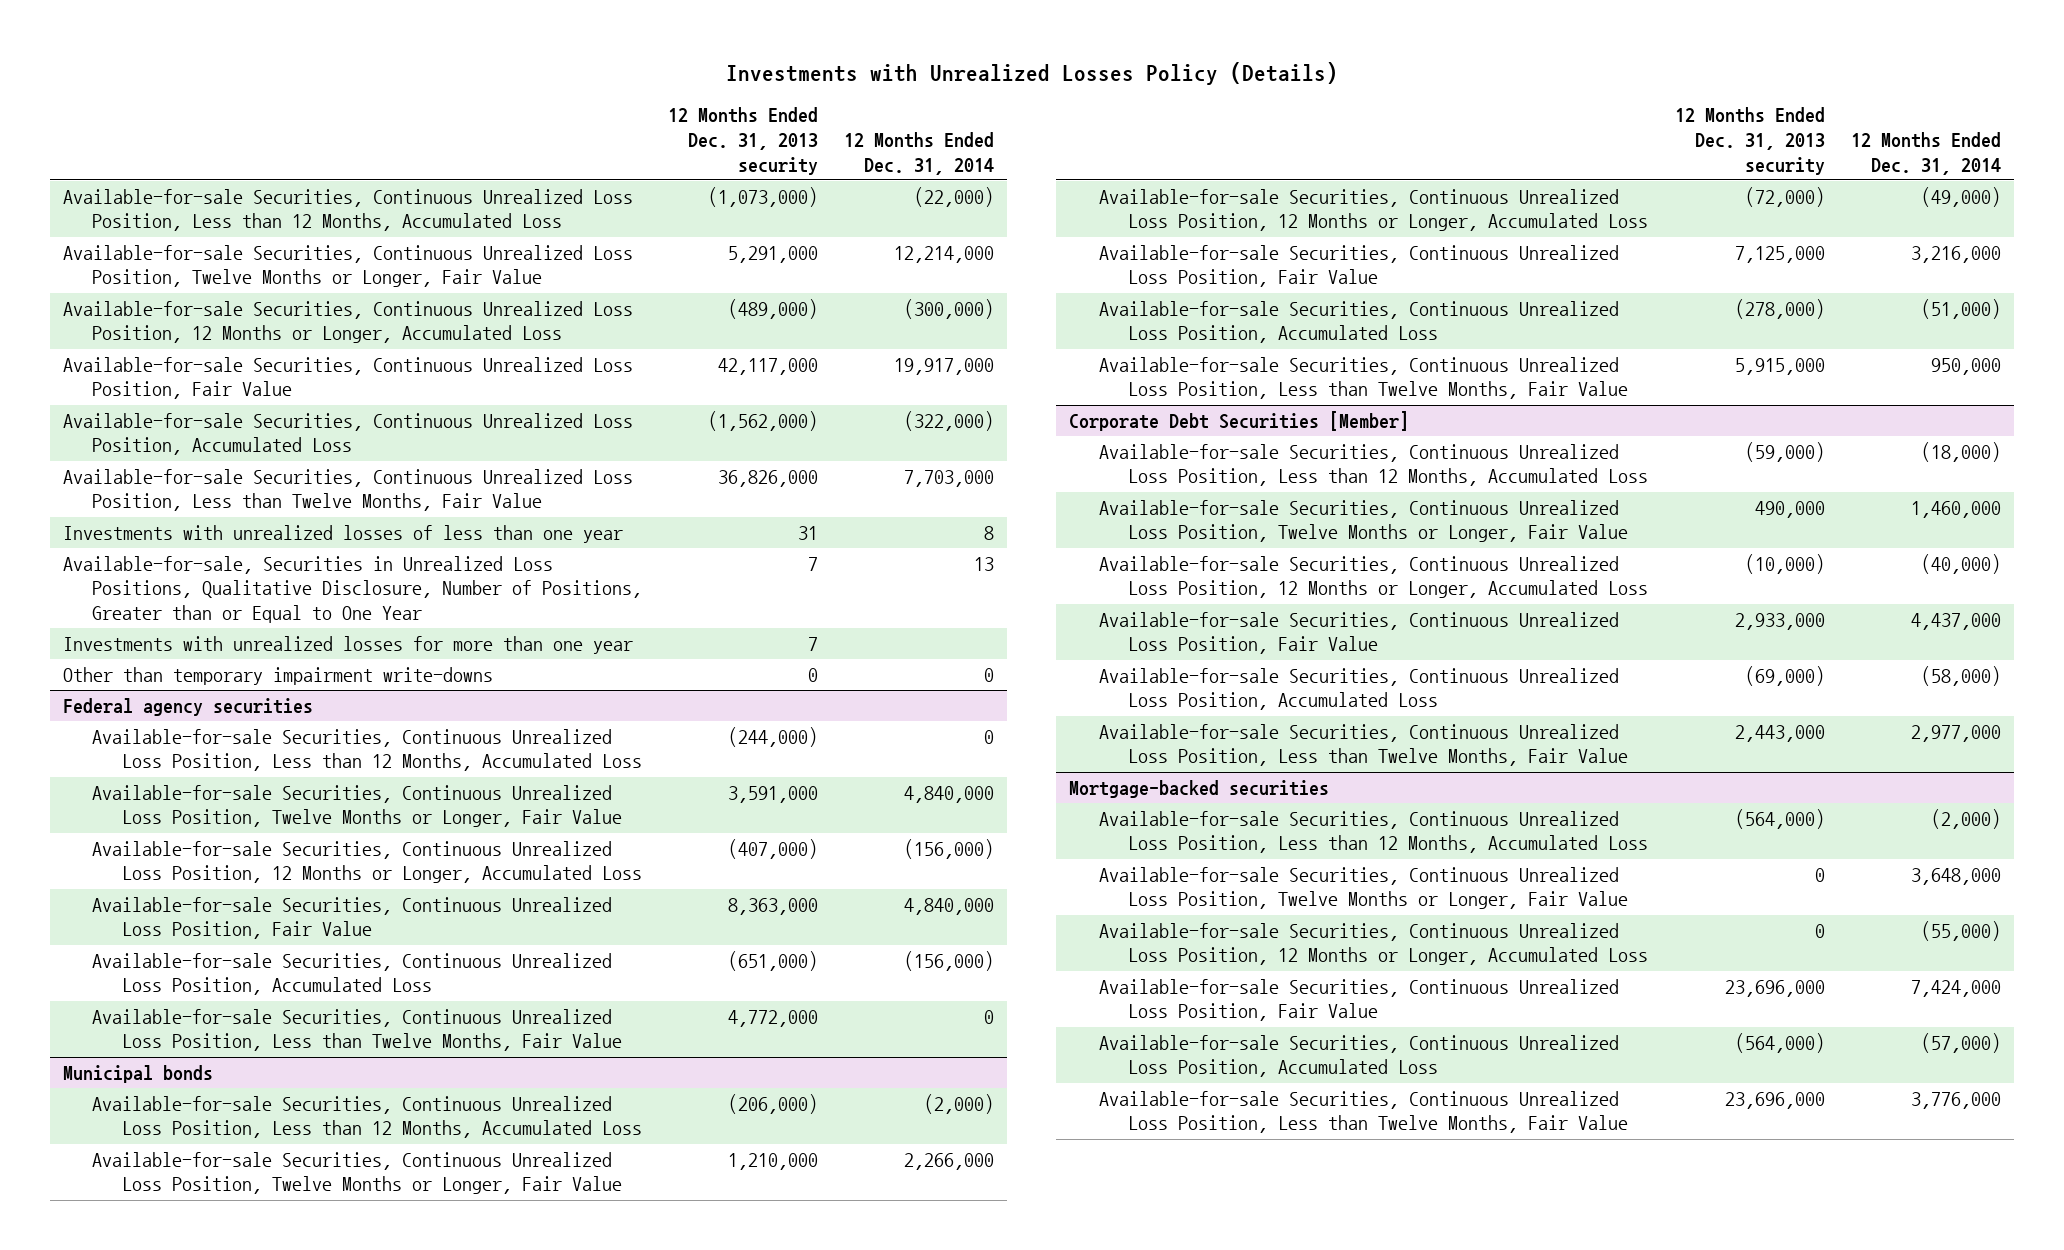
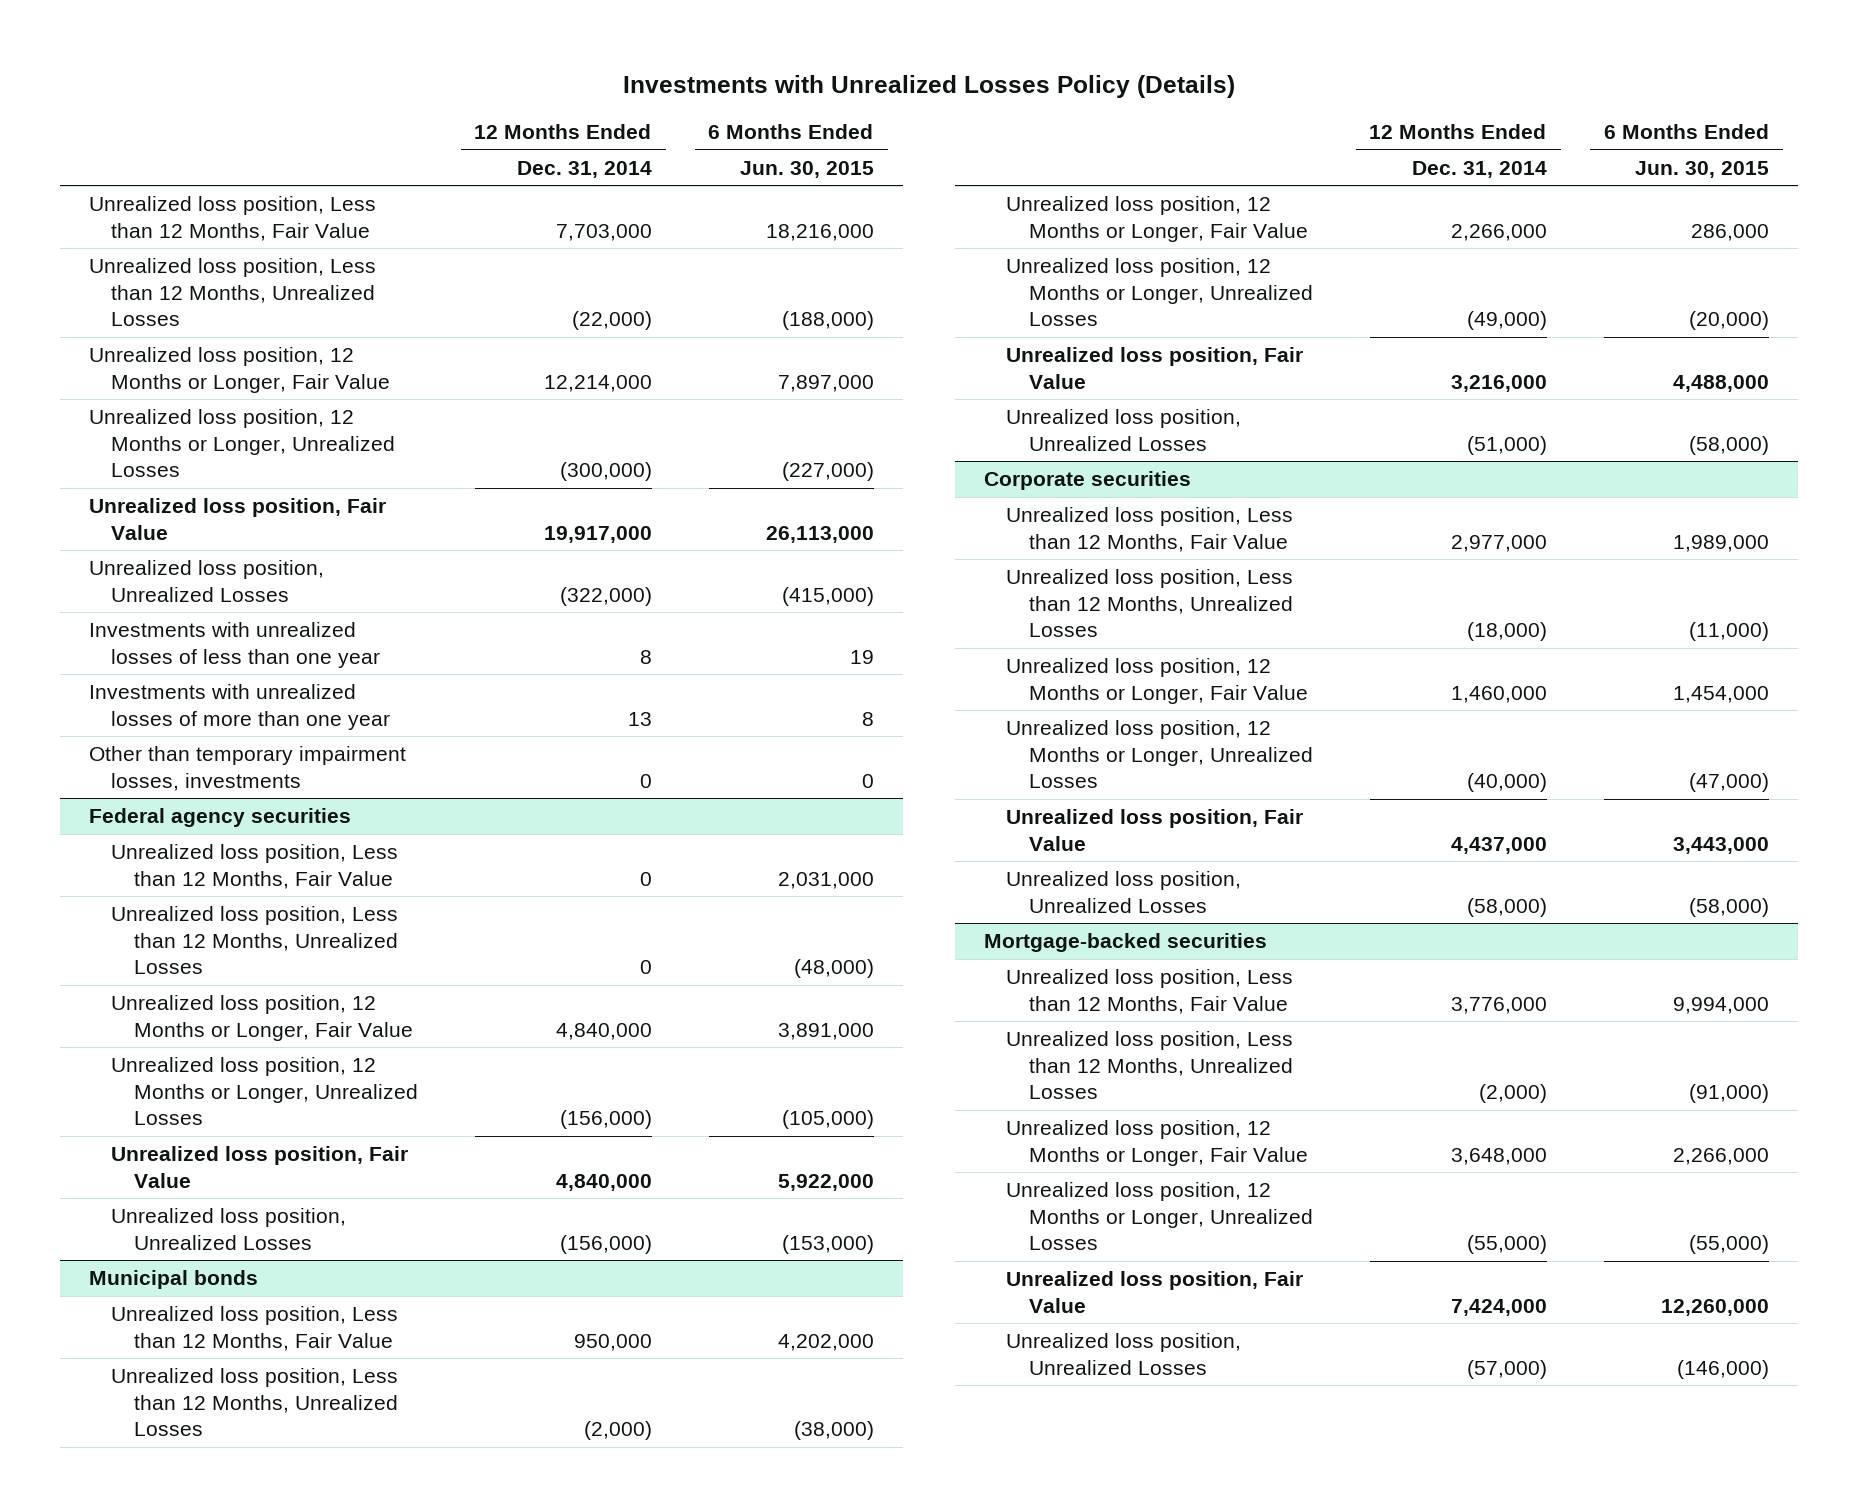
- | 12 Months Ended Dec. 31, 2013 security | 12 Months Ended Dec. 31, 2014
+ | 12 Months Ended Dec. 31, 2014 | 6 Months Ended Jun. 30, 2015
- Available-for-sale Securities, Continuous Unrealized Loss Position, Less than 12 Months, Accumulated Loss | (1,073,000) | (22,000)
- Available-for-sale Securities, Continuous Unrealized Loss Position, Twelve Months or Longer, Fair Value | 5,291,000 | 12,214,000
- Available-for-sale Securities, Continuous Unrealized Loss Position, 12 Months or Longer, Accumulated Loss | (489,000) | (300,000)
- Available-for-sale Securities, Continuous Unrealized Loss Position, Fair Value | 42,117,000 | 19,917,000
- Available-for-sale Securities, Continuous Unrealized Loss Position, Accumulated Loss | (1,562,000) | (322,000)
- Available-for-sale Securities, Continuous Unrealized Loss Position, Less than Twelve Months, Fair Value | 36,826,000 | 7,703,000
+ Unrealized loss position, Less than 12 Months, Fair Value | 7,703,000 | 18,216,000
+ Unrealized loss position, Less than 12 Months, Unrealized Losses | (22,000) | (188,000)
+ Unrealized loss position, 12 Months or Longer, Fair Value | 12,214,000 | 7,897,000
+ Unrealized loss position, 12 Months or Longer, Unrealized Losses | (300,000) | (227,000)
+ Unrealized loss position, Fair Value | 19,917,000 | 26,113,000
+ Unrealized loss position, Unrealized Losses | (322,000) | (415,000)
- Available-for-sale, Securities in Unrealized Loss Positions, Qualitative Disclosure, Number of Positions, Greater than or Equal to One Year | 7 | 13
- Investments with unrealized losses for more than one year | 7 |
- Other than temporary impairment write-downs | 0 | 0
+ Investments with unrealized losses of more than one year | 13 | 8
+ Other than temporary impairment losses, investments | 0 | 0
@ Federal agency securities
- Available-for-sale Securities, Continuous Unrealized Loss Position, Less than 12 Months, Accumulated Loss | (244,000) | 0
- Available-for-sale Securities, Continuous Unrealized Loss Position, Twelve Months or Longer, Fair Value | 3,591,000 | 4,840,000
- Available-for-sale Securities, Continuous Unrealized Loss Position, 12 Months or Longer, Accumulated Loss | (407,000) | (156,000)
- Available-for-sale Securities, Continuous Unrealized Loss Position, Fair Value | 8,363,000 | 4,840,000
- Available-for-sale Securities, Continuous Unrealized Loss Position, Accumulated Loss | (651,000) | (156,000)
- Available-for-sale Securities, Continuous Unrealized Loss Position, Less than Twelve Months, Fair Value | 4,772,000 | 0
+ Unrealized loss position, Less than 12 Months, Fair Value | 0 | 2,031,000
+ Unrealized loss position, Less than 12 Months, Unrealized Losses | 0 | (48,000)
+ Unrealized loss position, 12 Months or Longer, Fair Value | 4,840,000 | 3,891,000
+ Unrealized loss position, 12 Months or Longer, Unrealized Losses | (156,000) | (105,000)
+ Unrealized loss position, Fair Value | 4,840,000 | 5,922,000
+ Unrealized loss position, Unrealized Losses | (156,000) | (153,000)
@ Municipal bonds
- Available-for-sale Securities, Continuous Unrealized Loss Position, Less than 12 Months, Accumulated Loss | (206,000) | (2,000)
- Available-for-sale Securities, Continuous Unrealized Loss Position, Twelve Months or Longer, Fair Value | 1,210,000 | 2,266,000
- Available-for-sale Securities, Continuous Unrealized Loss Position, 12 Months or Longer, Accumulated Loss | (72,000) | (49,000)
- Available-for-sale Securities, Continuous Unrealized Loss Position, Fair Value | 7,125,000 | 3,216,000
- Available-for-sale Securities, Continuous Unrealized Loss Position, Accumulated Loss | (278,000) | (51,000)
- Available-for-sale Securities, Continuous Unrealized Loss Position, Less than Twelve Months, Fair Value | 5,915,000 | 950,000
- Corporate Debt Securities [Member]
- Available-for-sale Securities, Continuous Unrealized Loss Position, Less than 12 Months, Accumulated Loss | (59,000) | (18,000)
- Available-for-sale Securities, Continuous Unrealized Loss Position, Twelve Months or Longer, Fair Value | 490,000 | 1,460,000
- Available-for-sale Securities, Continuous Unrealized Loss Position, 12 Months or Longer, Accumulated Loss | (10,000) | (40,000)
- Available-for-sale Securities, Continuous Unrealized Loss Position, Fair Value | 2,933,000 | 4,437,000
- Available-for-sale Securities, Continuous Unrealized Loss Position, Accumulated Loss | (69,000) | (58,000)
- Available-for-sale Securities, Continuous Unrealized Loss Position, Less than Twelve Months, Fair Value | 2,443,000 | 2,977,000
@ Municipal bonds
+ Unrealized loss position, Less than 12 Months, Fair Value | 950,000 | 4,202,000
+ Unrealized loss position, Less than 12 Months, Unrealized Losses | (2,000) | (38,000)
+ Unrealized loss position, 12 Months or Longer, Fair Value | 2,266,000 | 286,000
+ Unrealized loss position, 12 Months or Longer, Unrealized Losses | (49,000) | (20,000)
+ Unrealized loss position, Fair Value | 3,216,000 | 4,488,000
+ Unrealized loss position, Unrealized Losses | (51,000) | (58,000)
+ Corporate securities
+ Unrealized loss position, Less than 12 Months, Fair Value | 2,977,000 | 1,989,000
+ Unrealized loss position, Less than 12 Months, Unrealized Losses | (18,000) | (11,000)
+ Unrealized loss position, 12 Months or Longer, Fair Value | 1,460,000 | 1,454,000
+ Unrealized loss position, 12 Months or Longer, Unrealized Losses | (40,000) | (47,000)
+ Unrealized loss position, Fair Value | 4,437,000 | 3,443,000
+ Unrealized loss position, Unrealized Losses | (58,000) | (58,000)
@ Mortgage-backed securities
- Available-for-sale Securities, Continuous Unrealized Loss Position, Less than 12 Months, Accumulated Loss | (564,000) | (2,000)
- Available-for-sale Securities, Continuous Unrealized Loss Position, Twelve Months or Longer, Fair Value | 0 | 3,648,000
- Available-for-sale Securities, Continuous Unrealized Loss Position, 12 Months or Longer, Accumulated Loss | 0 | (55,000)
- Available-for-sale Securities, Continuous Unrealized Loss Position, Fair Value | 23,696,000 | 7,424,000
- Available-for-sale Securities, Continuous Unrealized Loss Position, Accumulated Loss | (564,000) | (57,000)
- Available-for-sale Securities, Continuous Unrealized Loss Position, Less than Twelve Months, Fair Value | 23,696,000 | 3,776,000
+ Unrealized loss position, Less than 12 Months, Fair Value | 3,776,000 | 9,994,000
+ Unrealized loss position, Less than 12 Months, Unrealized Losses | (2,000) | (91,000)
+ Unrealized loss position, 12 Months or Longer, Fair Value | 3,648,000 | 2,266,000
+ Unrealized loss position, 12 Months or Longer, Unrealized Losses | (55,000) | (55,000)
+ Unrealized loss position, Fair Value | 7,424,000 | 12,260,000
+ Unrealized loss position, Unrealized Losses | (57,000) | (146,000)

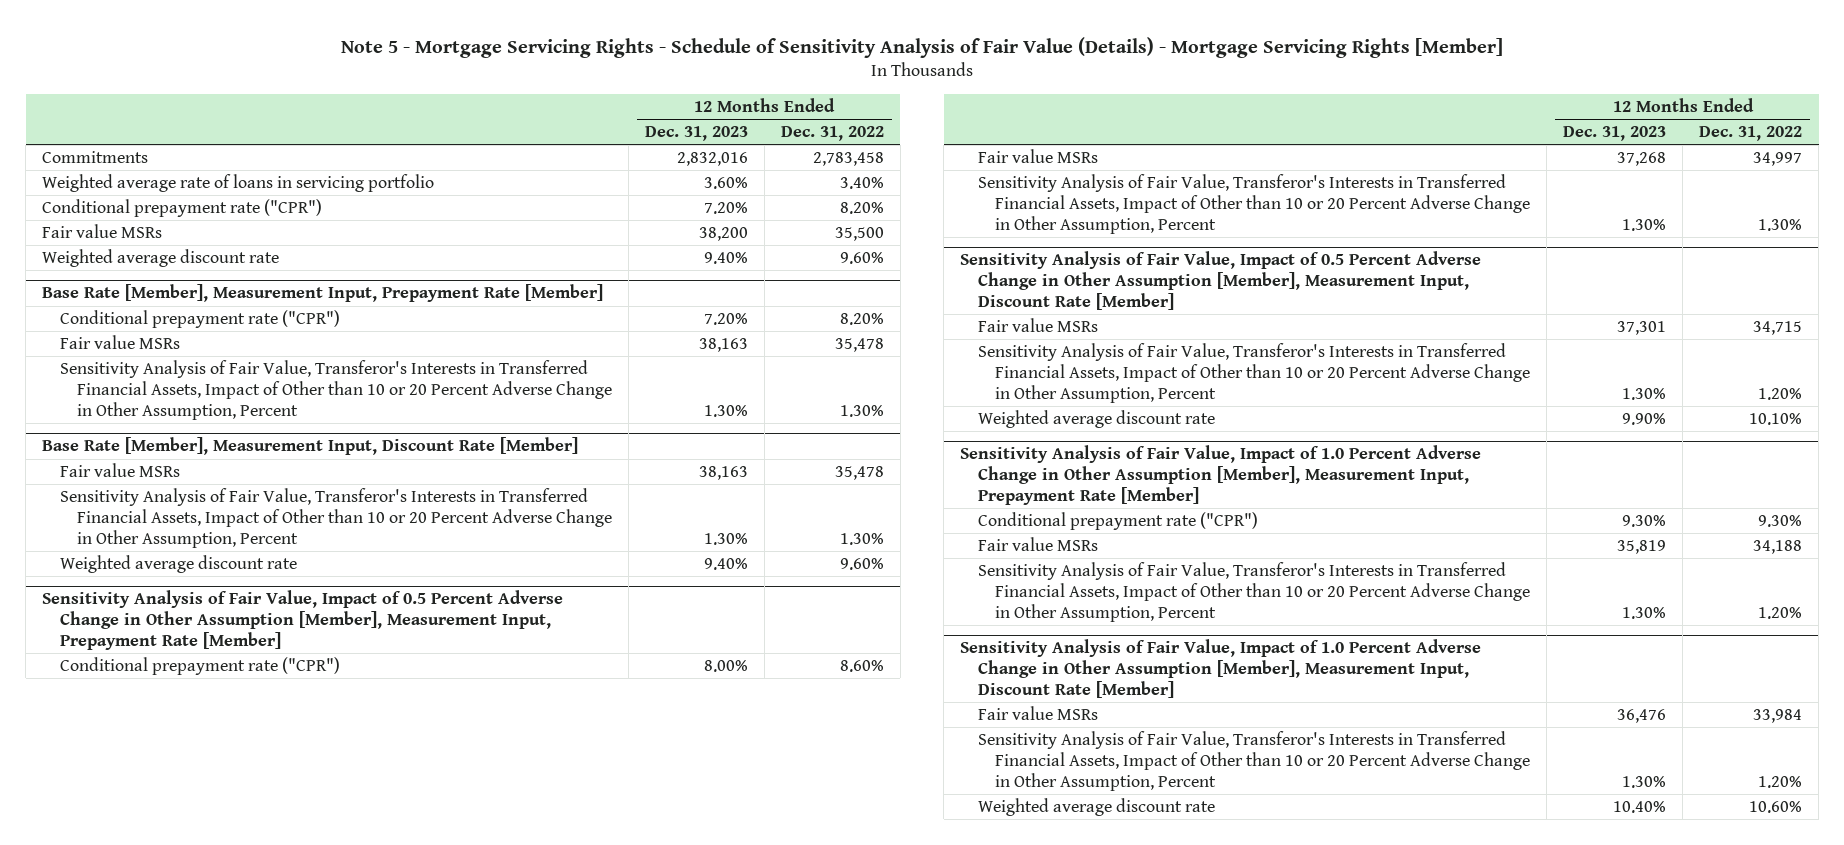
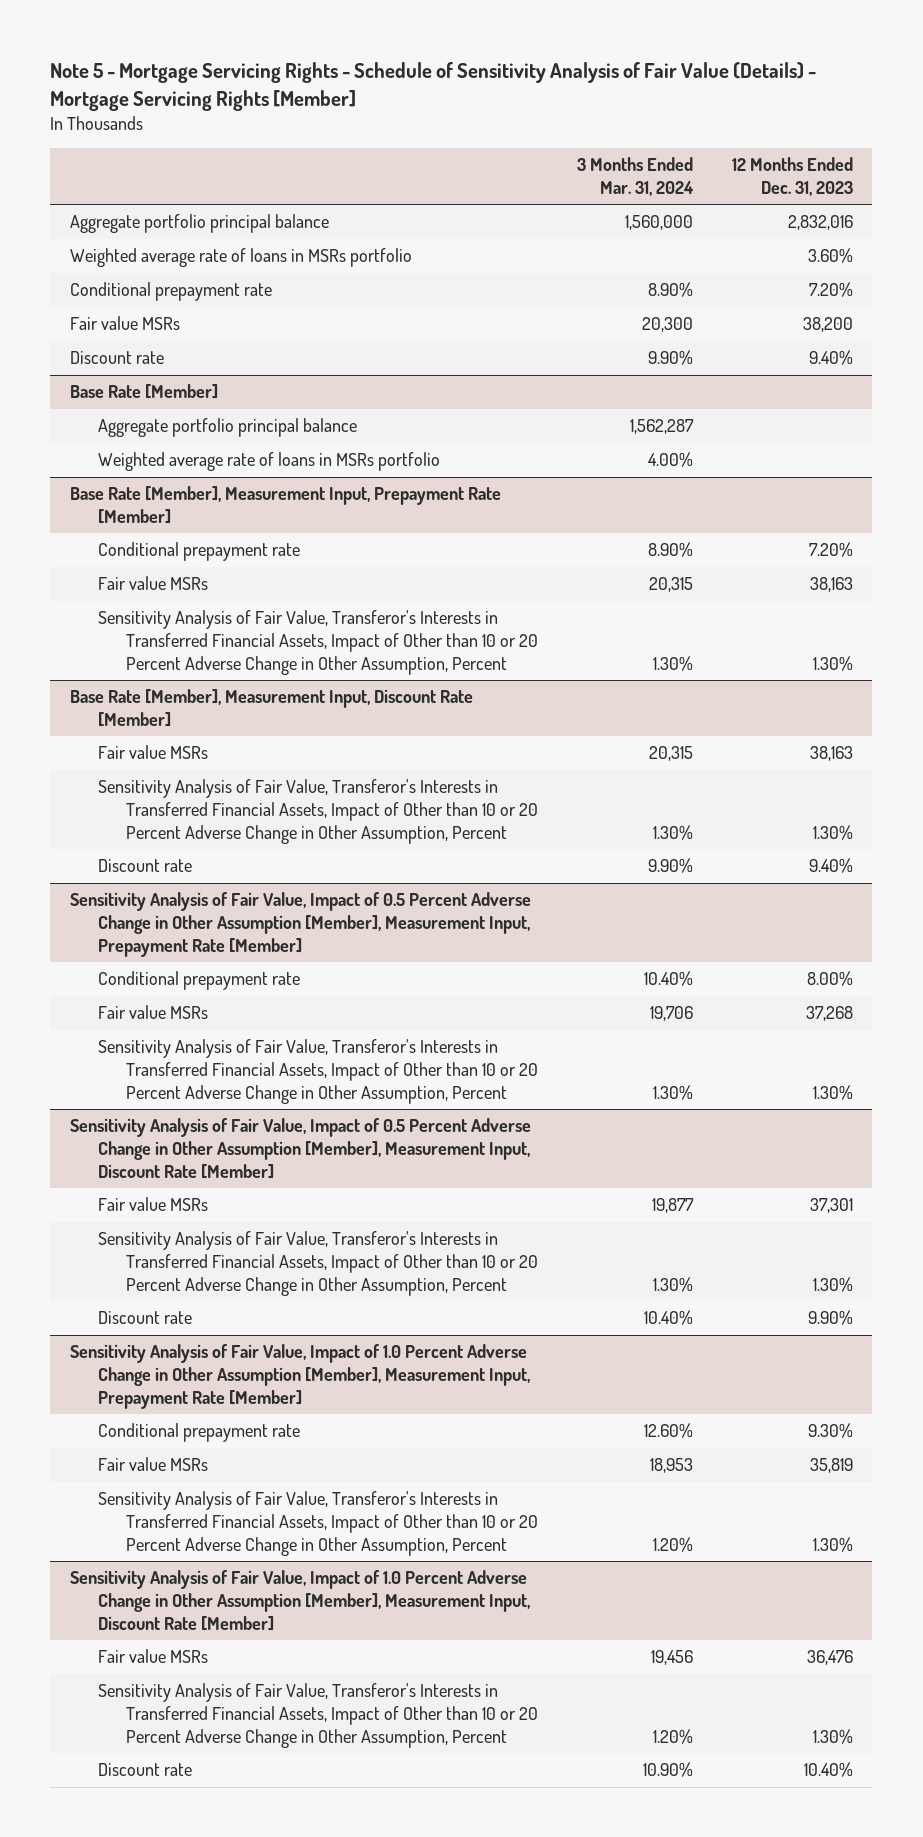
- | 12 Months Ended Dec. 31, 2023 | 12 Months Ended Dec. 31, 2022
+ | 3 Months Ended Mar. 31, 2024 | 12 Months Ended Dec. 31, 2023
- Commitments | 2,832,016 | 2,783,458
- Weighted average rate of loans in servicing portfolio | 3.60% | 3.40%
- Conditional prepayment rate ("CPR") | 7.20% | 8.20%
+ Aggregate portfolio principal balance | 1,560,000 | 2,832,016
+ Weighted average rate of loans in MSRs portfolio | | 3.60%
+ Conditional prepayment rate | 8.90% | 7.20%
- Weighted average discount rate | 9.40% | 9.60%
+ Discount rate | 9.90% | 9.40%
+ Base Rate [Member]
+ Aggregate portfolio principal balance | 1,562,287 |
+ Weighted average rate of loans in MSRs portfolio | 4.00% |
@ Base Rate [Member], Measurement Input, Prepayment Rate [Member]
- Conditional prepayment rate ("CPR") | 7.20% | 8.20%
+ Conditional prepayment rate | 8.90% | 7.20%
@ Base Rate [Member], Measurement Input, Discount Rate [Member]
- Weighted average discount rate | 9.40% | 9.60%
+ Discount rate | 9.90% | 9.40%
@ Sensitivity Analysis of Fair Value, Impact of 0.5 Percent Adverse Change in Other Assumption [Member], Measurement Input, Prepayment Rate [Member]
- Conditional prepayment rate ("CPR") | 8.00% | 8.60%
+ Conditional prepayment rate | 10.40% | 8.00%
@ Sensitivity Analysis of Fair Value, Impact of 0.5 Percent Adverse Change in Other Assumption [Member], Measurement Input, Discount Rate [Member]
- Weighted average discount rate | 9.90% | 10.10%
+ Discount rate | 10.40% | 9.90%
@ Sensitivity Analysis of Fair Value, Impact of 1.0 Percent Adverse Change in Other Assumption [Member], Measurement Input, Prepayment Rate [Member]
- Conditional prepayment rate ("CPR") | 9.30% | 9.30%
+ Conditional prepayment rate | 12.60% | 9.30%
@ Sensitivity Analysis of Fair Value, Impact of 1.0 Percent Adverse Change in Other Assumption [Member], Measurement Input, Discount Rate [Member]
- Weighted average discount rate | 10.40% | 10.60%
+ Discount rate | 10.90% | 10.40%

